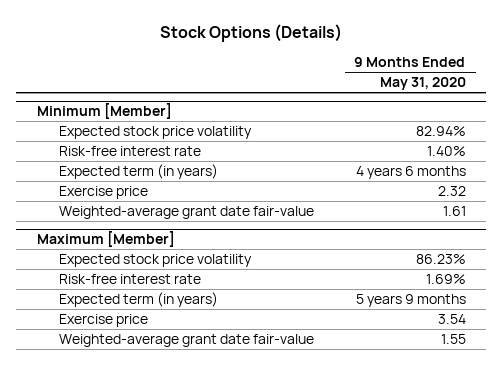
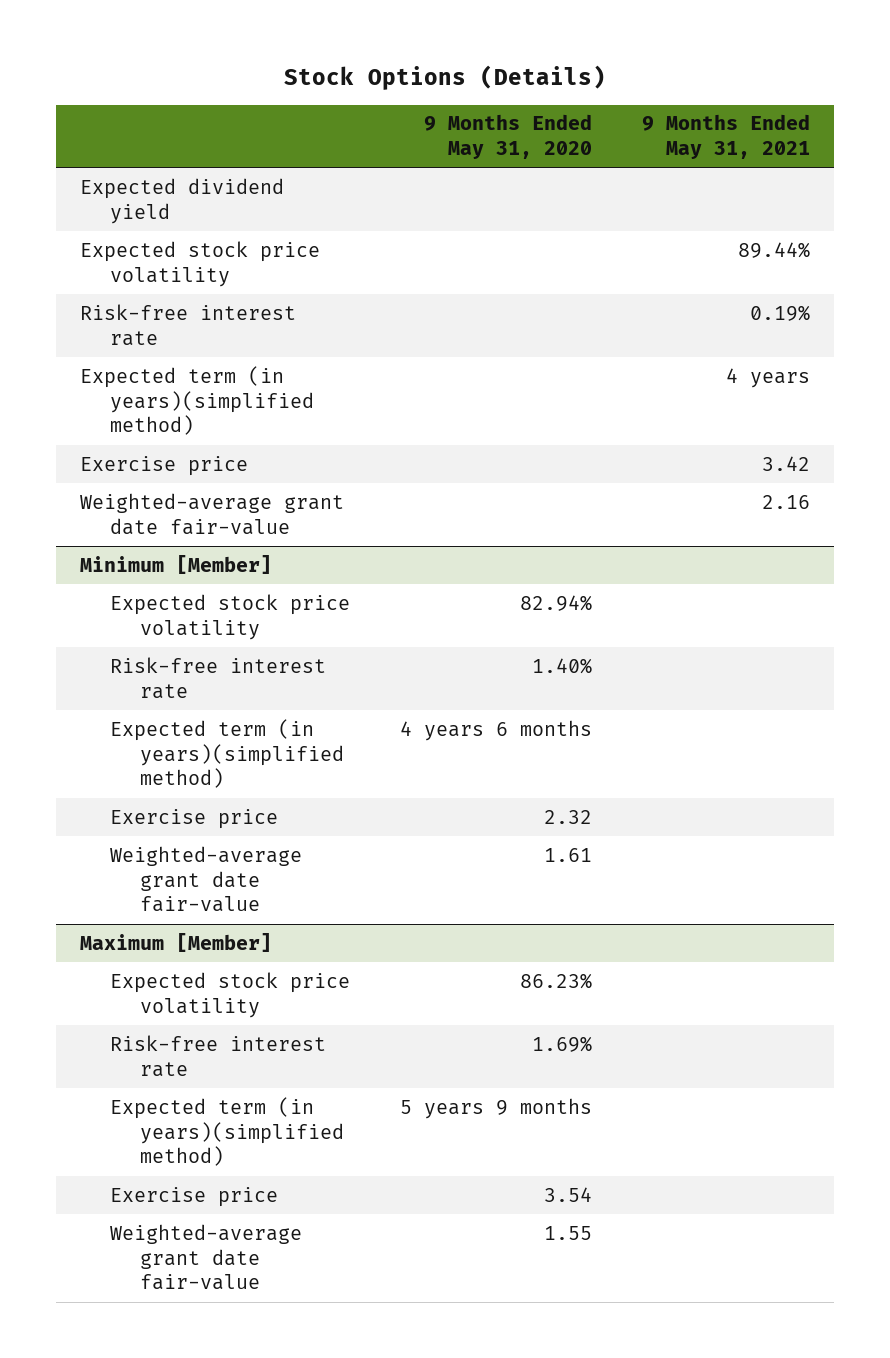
- | 9 Months Ended May 31, 2020
+ | 9 Months Ended May 31, 2020 | 9 Months Ended May 31, 2021
+ Expected dividend yield
+ Expected stock price volatility | | 89.44%
+ Risk-free interest rate | | 0.19%
+ Expected term (in years)(simplified method) | | 4 years
+ Exercise price | | 3.42
+ Weighted-average grant date fair-value | | 2.16
@ Minimum [Member]
- Expected term (in years) | 4 years 6 months
+ Expected term (in years)(simplified method) | 4 years 6 months |
@ Maximum [Member]
- Expected term (in years) | 5 years 9 months
+ Expected term (in years)(simplified method) | 5 years 9 months |

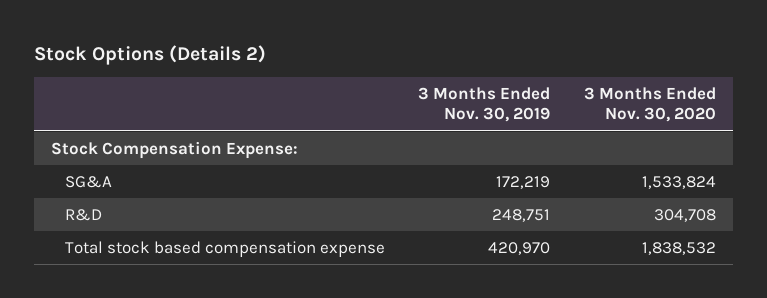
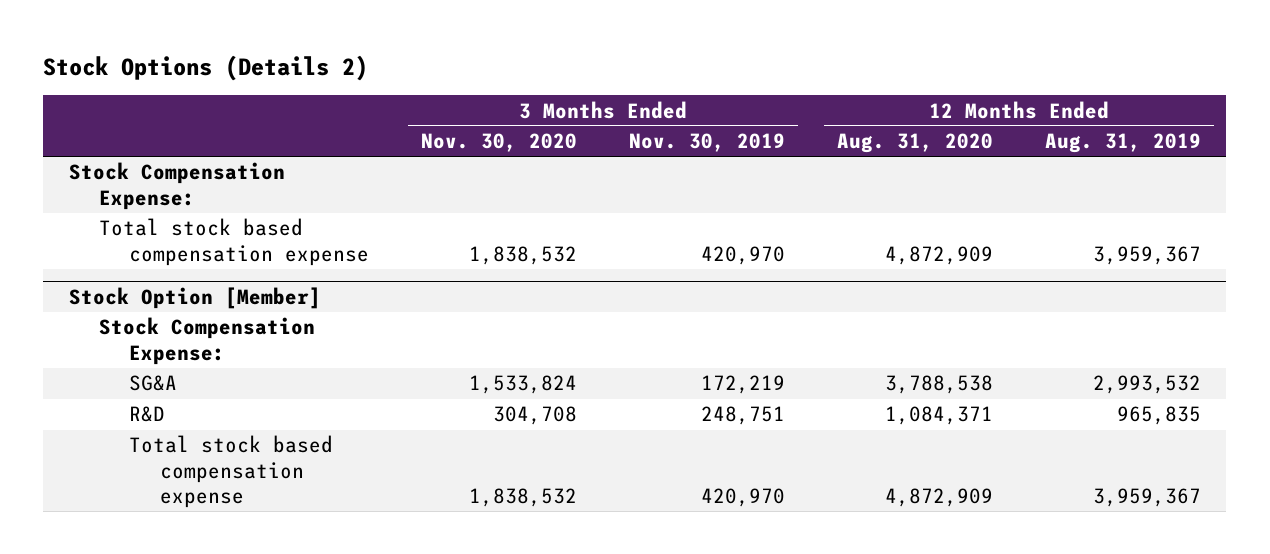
- | 3 Months Ended Nov. 30, 2019 | 3 Months Ended Nov. 30, 2020
+ | 3 Months Ended Nov. 30, 2020 | 3 Months Ended Nov. 30, 2019 | 12 Months Ended Aug. 31, 2020 | 12 Months Ended Aug. 31, 2019
+ Total stock based compensation expense | 1,838,532 | 420,970 | 4,872,909 | 3,959,367
+ Stock Option [Member]
+ Stock Compensation Expense:

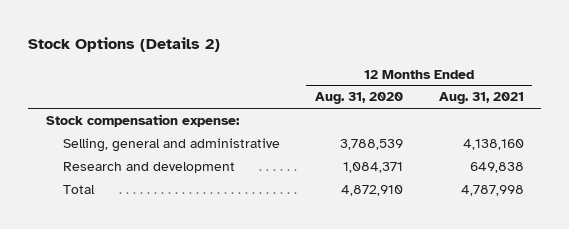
- | 3 Months Ended Nov. 30, 2020 | 3 Months Ended Nov. 30, 2019 | 12 Months Ended Aug. 31, 2020 | 12 Months Ended Aug. 31, 2019
+ | 12 Months Ended Aug. 31, 2020 | 12 Months Ended Aug. 31, 2021
- Stock Compensation Expense:
- Total stock based compensation expense | 1,838,532 | 420,970 | 4,872,909 | 3,959,367
- Stock Option [Member]
- Stock Compensation Expense:
- SG&A | 1,533,824 | 172,219 | 3,788,538 | 2,993,532
- R&D | 304,708 | 248,751 | 1,084,371 | 965,835
- Total stock based compensation expense | 1,838,532 | 420,970 | 4,872,909 | 3,959,367
+ Stock compensation expense:
+ Selling, general and administrative | 3,788,539 | 4,138,160
+ Research and development | 1,084,371 | 649,838
+ Total | 4,872,910 | 4,787,998

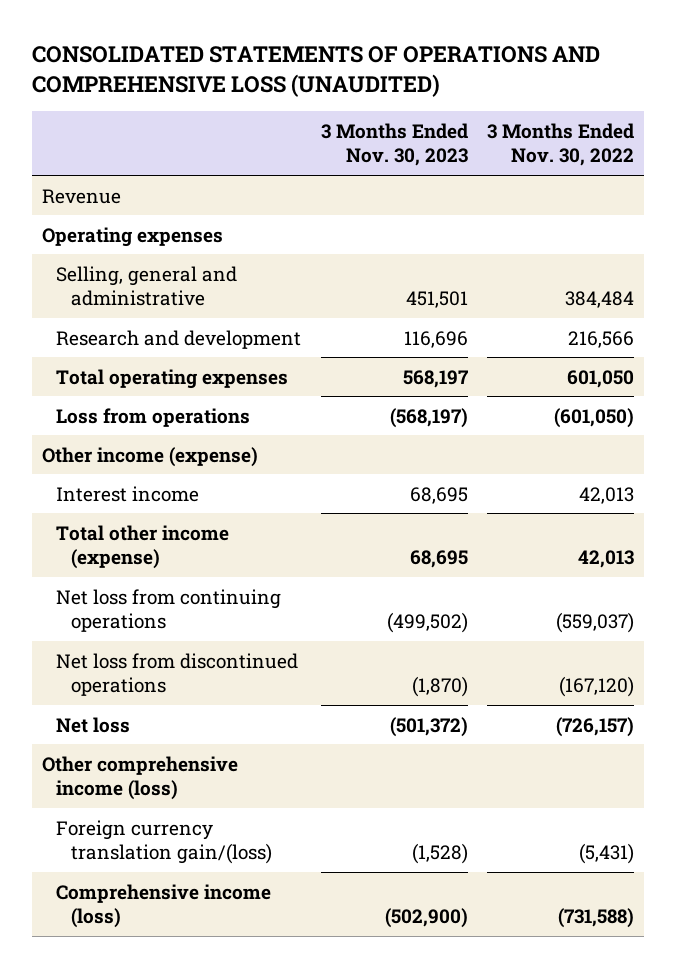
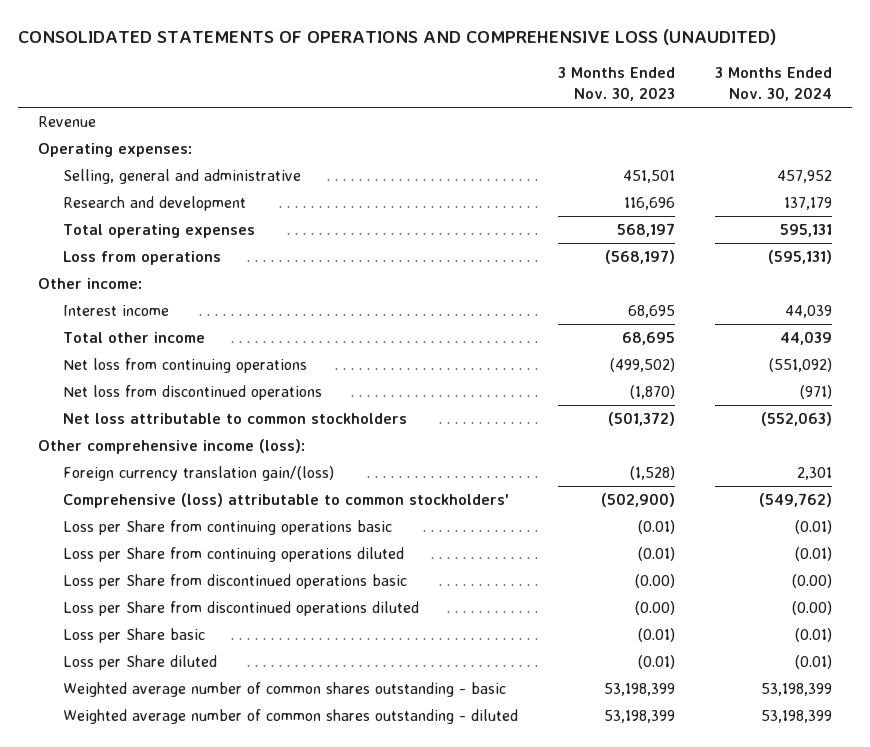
- | 3 Months Ended Nov. 30, 2023 | 3 Months Ended Nov. 30, 2022
+ | 3 Months Ended Nov. 30, 2023 | 3 Months Ended Nov. 30, 2024
- Operating expenses
+ Operating expenses:
- Other income (expense)
+ Other income:
- Total other income (expense) | 68,695 | 42,013
+ Total other income | 68,695 | 44,039
- Net loss | (501,372) | (726,157)
- Other comprehensive income (loss)
+ Net loss attributable to common stockholders | (501,372) | (552,063)
+ Other comprehensive income (loss):
- Comprehensive income (loss) | (502,900) | (731,588)
+ Comprehensive (loss) attributable to common stockholders' | (502,900) | (549,762)
+ Loss per Share from continuing operations basic | (0.01) | (0.01)
+ Loss per Share from continuing operations diluted | (0.01) | (0.01)
+ Loss per Share from discontinued operations basic | (0.00) | (0.00)
+ Loss per Share from discontinued operations diluted | (0.00) | (0.00)
+ Loss per Share basic | (0.01) | (0.01)
+ Loss per Share diluted | (0.01) | (0.01)
+ Weighted average number of common shares outstanding - basic | 53,198,399 | 53,198,399
+ Weighted average number of common shares outstanding - diluted | 53,198,399 | 53,198,399

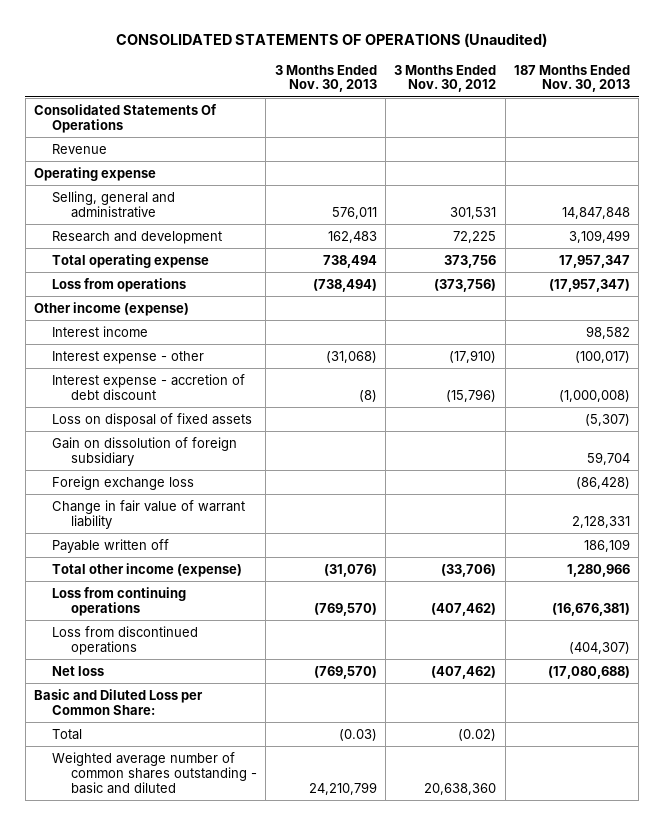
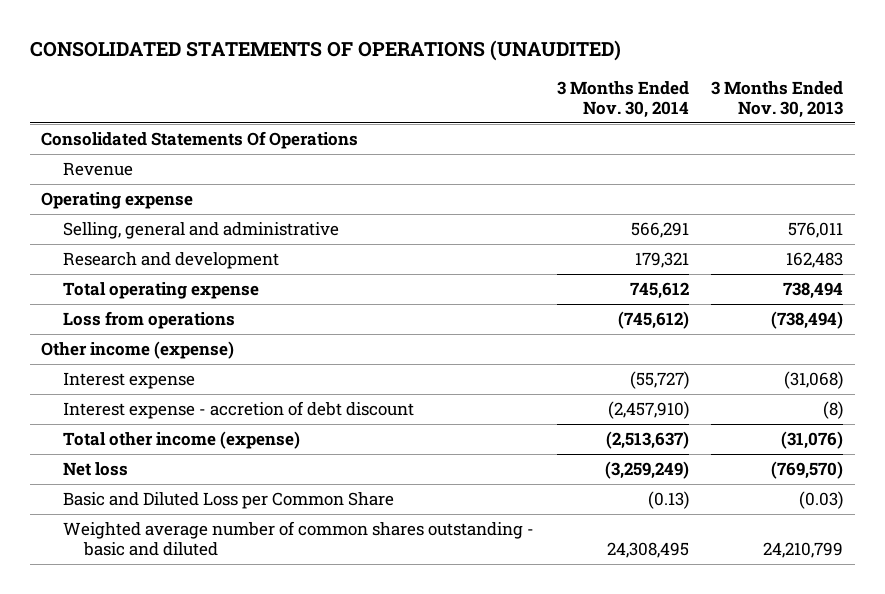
- CONSOLIDATED STATEMENTS OF OPERATIONS (Unaudited)
+ CONSOLIDATED STATEMENTS OF OPERATIONS (UNAUDITED)
- | 3 Months Ended Nov. 30, 2013 | 3 Months Ended Nov. 30, 2012 | 187 Months Ended Nov. 30, 2013
+ | 3 Months Ended Nov. 30, 2014 | 3 Months Ended Nov. 30, 2013
- Interest income | | | 98,582
- Interest expense - other | (31,068) | (17,910) | (100,017)
+ Interest expense | (55,727) | (31,068)
- Loss on disposal of fixed assets | | | (5,307)
- Gain on dissolution of foreign subsidiary | | | 59,704
- Foreign exchange loss | | | (86,428)
- Change in fair value of warrant liability | | | 2,128,331
- Payable written off | | | 186,109
- Loss from continuing operations | (769,570) | (407,462) | (16,676,381)
- Loss from discontinued operations | | | (404,307)
- Basic and Diluted Loss per Common Share:
- Total | (0.03) | (0.02) |
+ Basic and Diluted Loss per Common Share | (0.13) | (0.03)

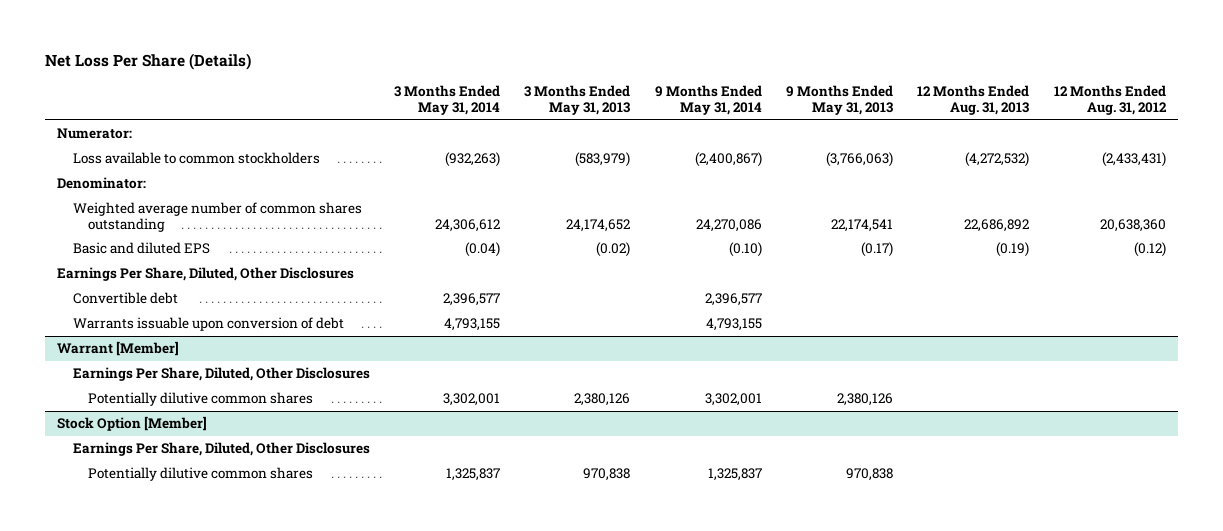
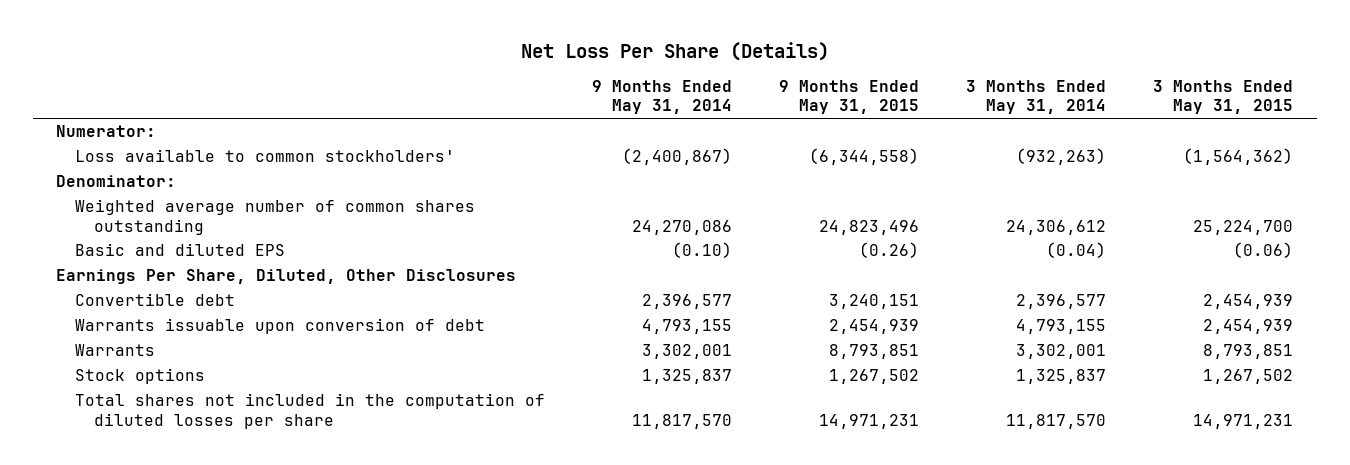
- | 3 Months Ended May 31, 2014 | 3 Months Ended May 31, 2013 | 9 Months Ended May 31, 2014 | 9 Months Ended May 31, 2013 | 12 Months Ended Aug. 31, 2013 | 12 Months Ended Aug. 31, 2012
+ | 9 Months Ended May 31, 2014 | 9 Months Ended May 31, 2015 | 3 Months Ended May 31, 2014 | 3 Months Ended May 31, 2015
- Loss available to common stockholders | (932,263) | (583,979) | (2,400,867) | (3,766,063) | (4,272,532) | (2,433,431)
+ Loss available to common stockholders' | (2,400,867) | (6,344,558) | (932,263) | (1,564,362)
- Warrant [Member]
- Earnings Per Share, Diluted, Other Disclosures
- Potentially dilutive common shares | 3,302,001 | 2,380,126 | 3,302,001 | 2,380,126 | |
- Stock Option [Member]
- Earnings Per Share, Diluted, Other Disclosures
- Potentially dilutive common shares | 1,325,837 | 970,838 | 1,325,837 | 970,838 | |
+ Warrants | 3,302,001 | 8,793,851 | 3,302,001 | 8,793,851
+ Stock options | 1,325,837 | 1,267,502 | 1,325,837 | 1,267,502
+ Total shares not included in the computation of diluted losses per share | 11,817,570 | 14,971,231 | 11,817,570 | 14,971,231

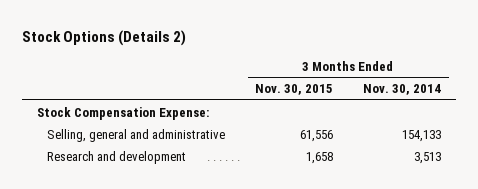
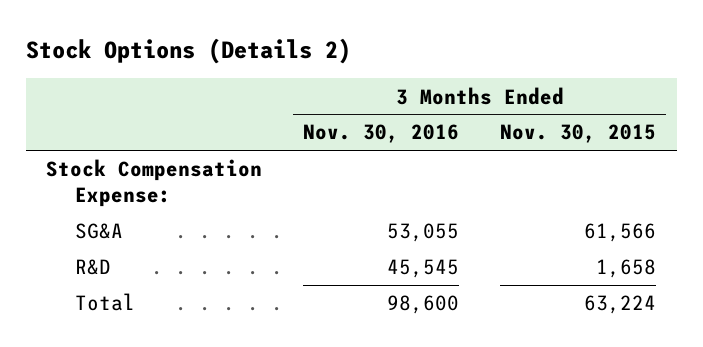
- | 3 Months Ended Nov. 30, 2015 | 3 Months Ended Nov. 30, 2014
+ | 3 Months Ended Nov. 30, 2016 | 3 Months Ended Nov. 30, 2015
- Selling, general and administrative | 61,556 | 154,133
- Research and development | 1,658 | 3,513
+ SG&A | 53,055 | 61,566
+ R&D | 45,545 | 1,658
+ Total | 98,600 | 63,224

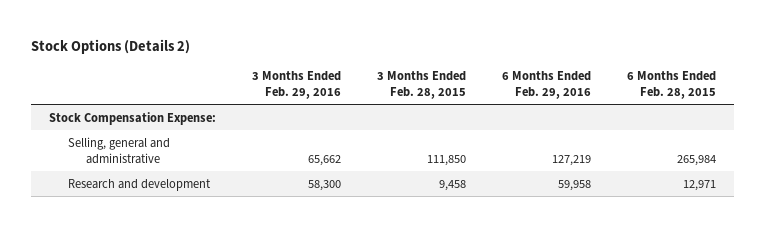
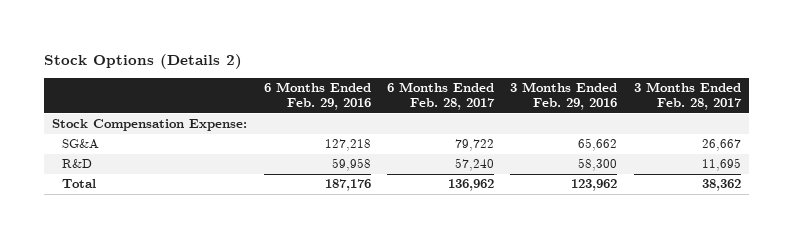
- | 3 Months Ended Feb. 29, 2016 | 3 Months Ended Feb. 28, 2015 | 6 Months Ended Feb. 29, 2016 | 6 Months Ended Feb. 28, 2015
+ | 6 Months Ended Feb. 29, 2016 | 6 Months Ended Feb. 28, 2017 | 3 Months Ended Feb. 29, 2016 | 3 Months Ended Feb. 28, 2017
- Selling, general and administrative | 65,662 | 111,850 | 127,219 | 265,984
- Research and development | 58,300 | 9,458 | 59,958 | 12,971
+ SG&A | 127,218 | 79,722 | 65,662 | 26,667
+ R&D | 59,958 | 57,240 | 58,300 | 11,695
+ Total | 187,176 | 136,962 | 123,962 | 38,362

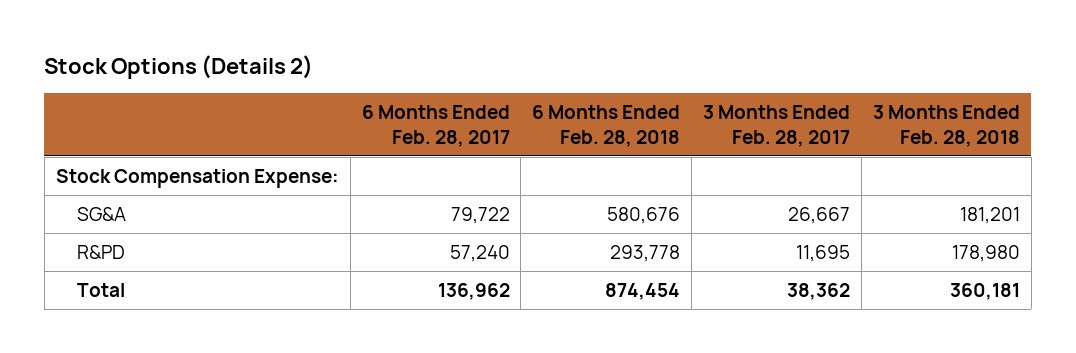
- | 6 Months Ended Feb. 29, 2016 | 6 Months Ended Feb. 28, 2017 | 3 Months Ended Feb. 29, 2016 | 3 Months Ended Feb. 28, 2017
+ | 6 Months Ended Feb. 28, 2017 | 6 Months Ended Feb. 28, 2018 | 3 Months Ended Feb. 28, 2017 | 3 Months Ended Feb. 28, 2018
- R&D | 59,958 | 57,240 | 58,300 | 11,695
+ R&PD | 57,240 | 293,778 | 11,695 | 178,980

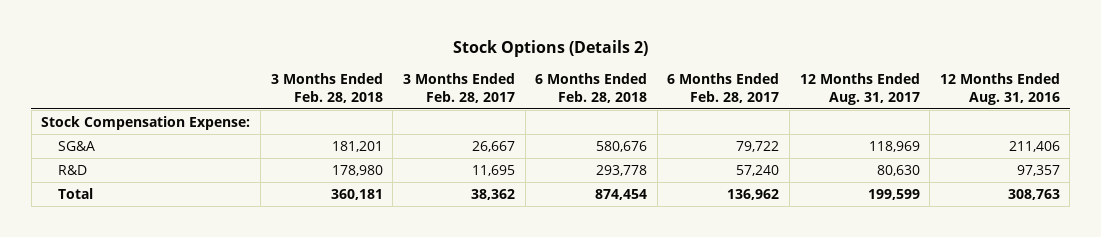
- | 6 Months Ended Feb. 28, 2017 | 6 Months Ended Feb. 28, 2018 | 3 Months Ended Feb. 28, 2017 | 3 Months Ended Feb. 28, 2018
+ | 3 Months Ended Feb. 28, 2018 | 3 Months Ended Feb. 28, 2017 | 6 Months Ended Feb. 28, 2018 | 6 Months Ended Feb. 28, 2017 | 12 Months Ended Aug. 31, 2017 | 12 Months Ended Aug. 31, 2016
- R&PD | 57,240 | 293,778 | 11,695 | 178,980
+ R&D | 178,980 | 11,695 | 293,778 | 57,240 | 80,630 | 97,357

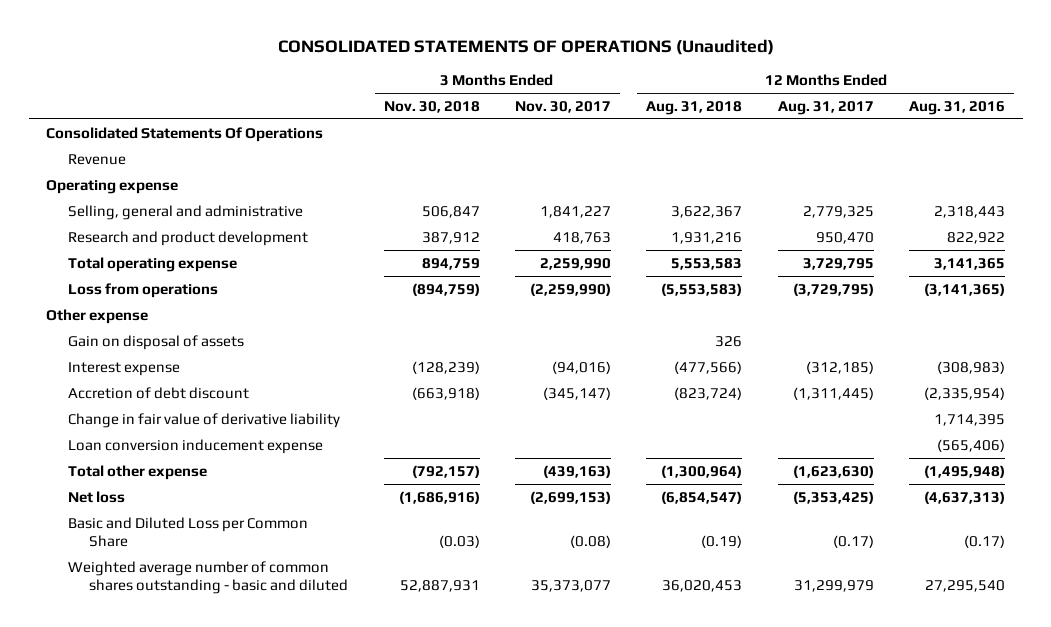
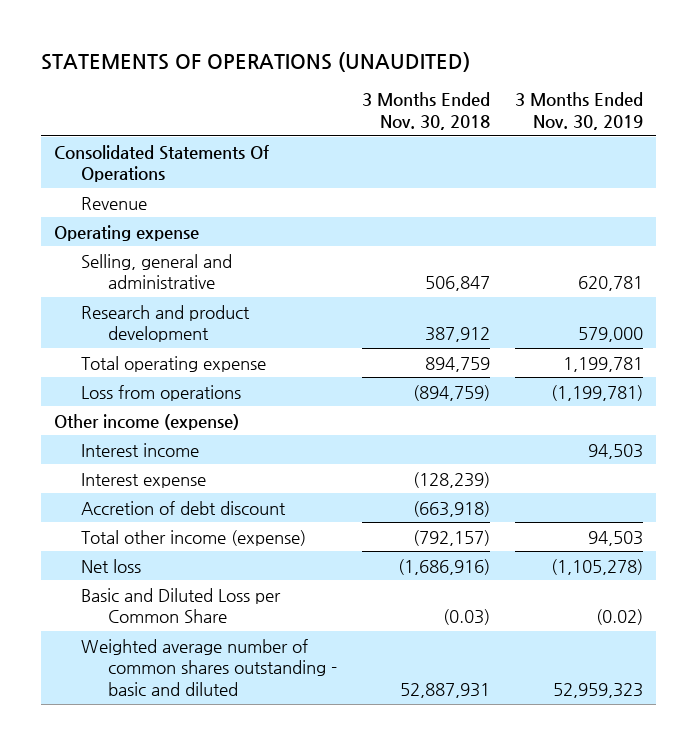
- CONSOLIDATED STATEMENTS OF OPERATIONS (Unaudited)
+ STATEMENTS OF OPERATIONS (UNAUDITED)
- | 3 Months Ended Nov. 30, 2018 | 3 Months Ended Nov. 30, 2017 | 12 Months Ended Aug. 31, 2018 | 12 Months Ended Aug. 31, 2017 | 12 Months Ended Aug. 31, 2016
+ | 3 Months Ended Nov. 30, 2018 | 3 Months Ended Nov. 30, 2019
- Other expense
- Gain on disposal of assets | | | 326 | |
+ Other income (expense)
+ Interest income | | 94,503
- Change in fair value of derivative liability | | | | | 1,714,395
- Loan conversion inducement expense | | | | | (565,406)
- Total other expense | (792,157) | (439,163) | (1,300,964) | (1,623,630) | (1,495,948)
+ Total other income (expense) | (792,157) | 94,503

